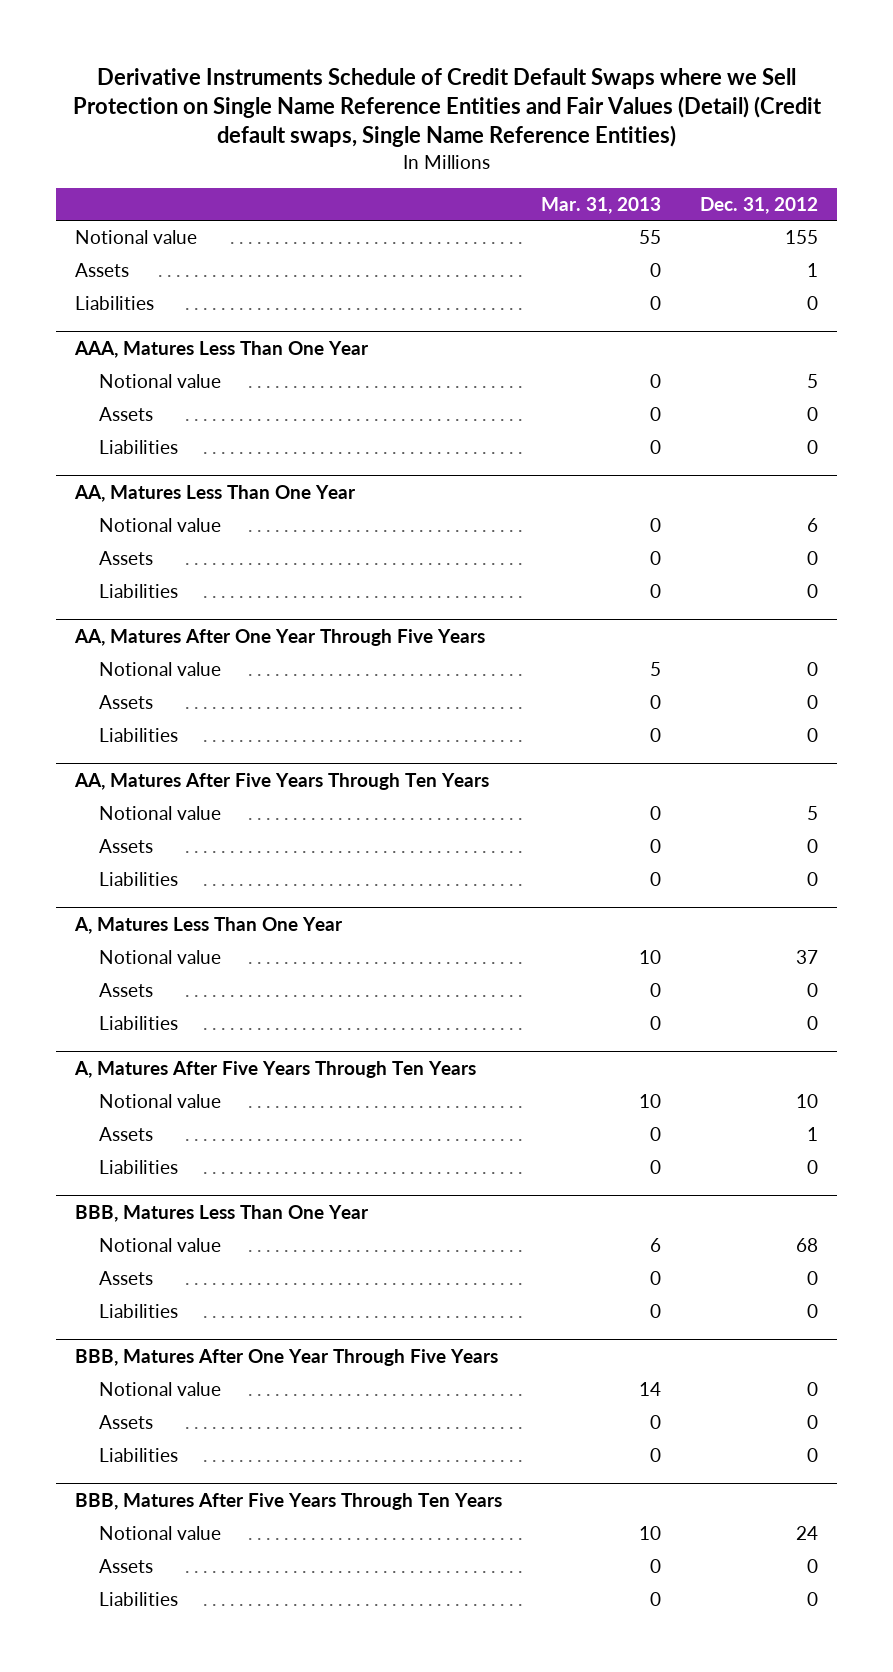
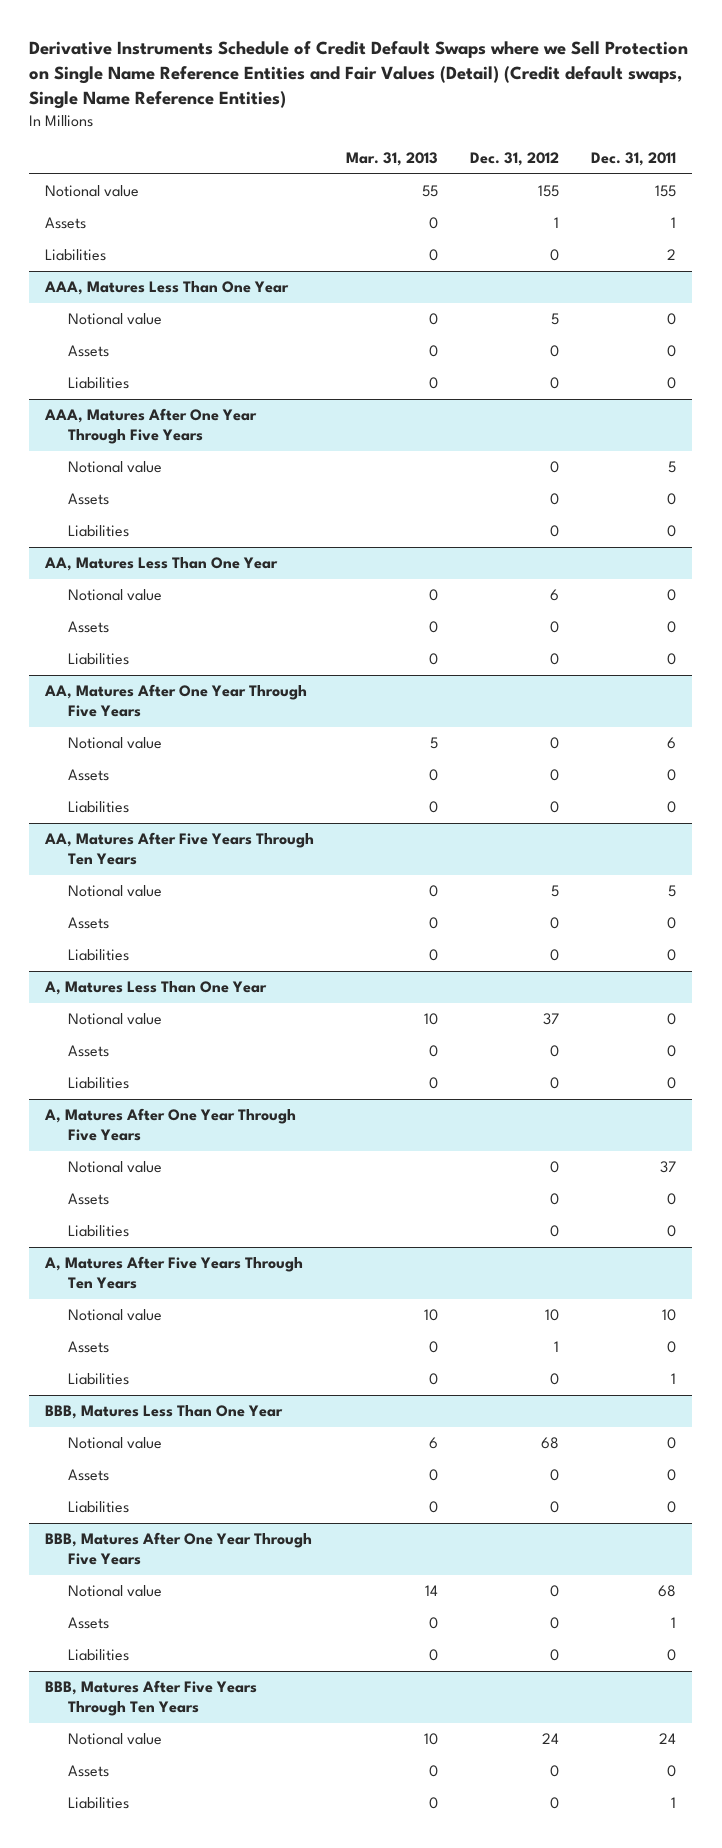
- | Mar. 31, 2013 | Dec. 31, 2012
+ | Mar. 31, 2013 | Dec. 31, 2012 | Dec. 31, 2011
+ AAA, Matures After One Year Through Five Years
+ Notional value | | 0 | 5
+ Assets | | 0 | 0
+ Liabilities | | 0 | 0
+ A, Matures After One Year Through Five Years
+ Notional value | | 0 | 37
+ Assets | | 0 | 0
+ Liabilities | | 0 | 0

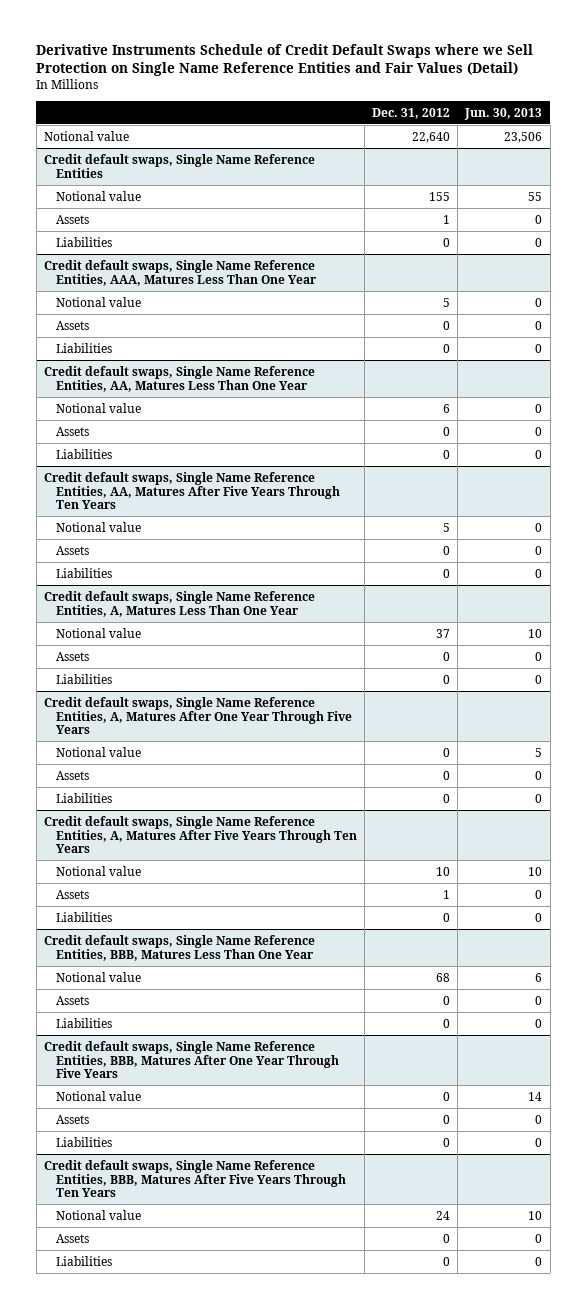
- Derivative Instruments Schedule of Credit Default Swaps where we Sell Protection on Single Name Reference Entities and Fair Values (Detail) (Credit default swaps, Single Name Reference Entities)
+ Derivative Instruments Schedule of Credit Default Swaps where we Sell Protection on Single Name Reference Entities and Fair Values (Detail)
- | Mar. 31, 2013 | Dec. 31, 2012 | Dec. 31, 2011
+ | Dec. 31, 2012 | Jun. 30, 2013
+ Notional value | 22,640 | 23,506
+ Credit default swaps, Single Name Reference Entities
- AAA, Matures Less Than One Year
+ Credit default swaps, Single Name Reference Entities, AAA, Matures Less Than One Year
- AAA, Matures After One Year Through Five Years
- Notional value | | 0 | 5
- Assets | | 0 | 0
- Liabilities | | 0 | 0
- AA, Matures Less Than One Year
+ Credit default swaps, Single Name Reference Entities, AA, Matures Less Than One Year
- AA, Matures After One Year Through Five Years
- Notional value | 5 | 0 | 6
- Assets | 0 | 0 | 0
- Liabilities | 0 | 0 | 0
- AA, Matures After Five Years Through Ten Years
+ Credit default swaps, Single Name Reference Entities, AA, Matures After Five Years Through Ten Years
- A, Matures Less Than One Year
+ Credit default swaps, Single Name Reference Entities, A, Matures Less Than One Year
- A, Matures After One Year Through Five Years
+ Credit default swaps, Single Name Reference Entities, A, Matures After One Year Through Five Years
- A, Matures After Five Years Through Ten Years
+ Credit default swaps, Single Name Reference Entities, A, Matures After Five Years Through Ten Years
- BBB, Matures Less Than One Year
+ Credit default swaps, Single Name Reference Entities, BBB, Matures Less Than One Year
- BBB, Matures After One Year Through Five Years
+ Credit default swaps, Single Name Reference Entities, BBB, Matures After One Year Through Five Years
- BBB, Matures After Five Years Through Ten Years
+ Credit default swaps, Single Name Reference Entities, BBB, Matures After Five Years Through Ten Years

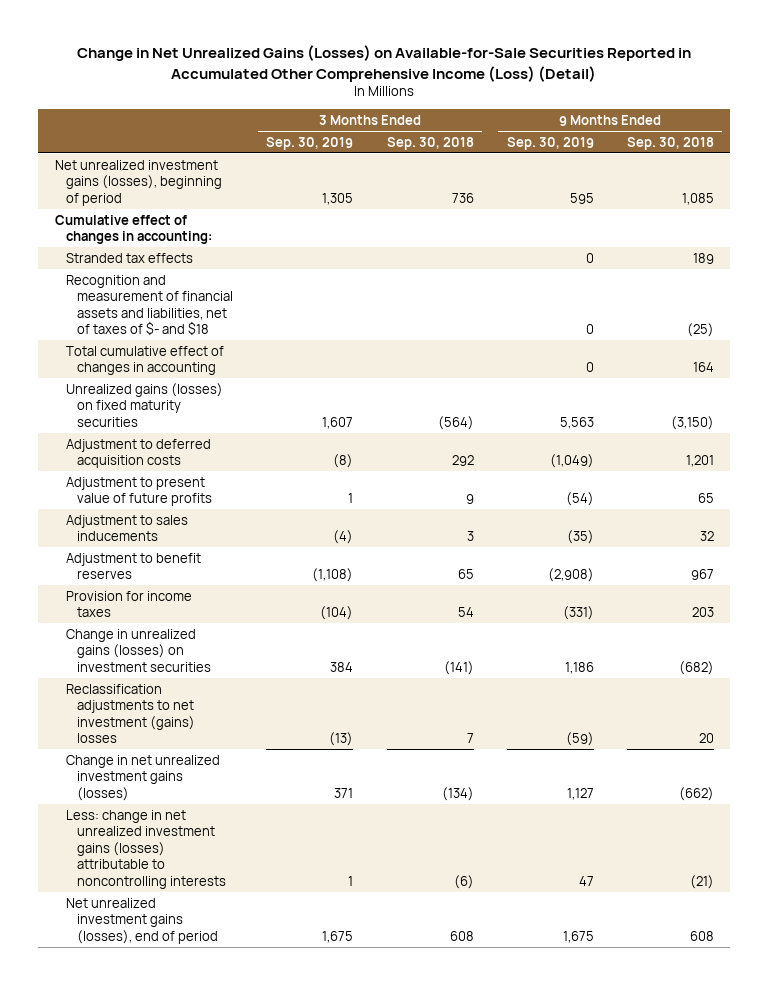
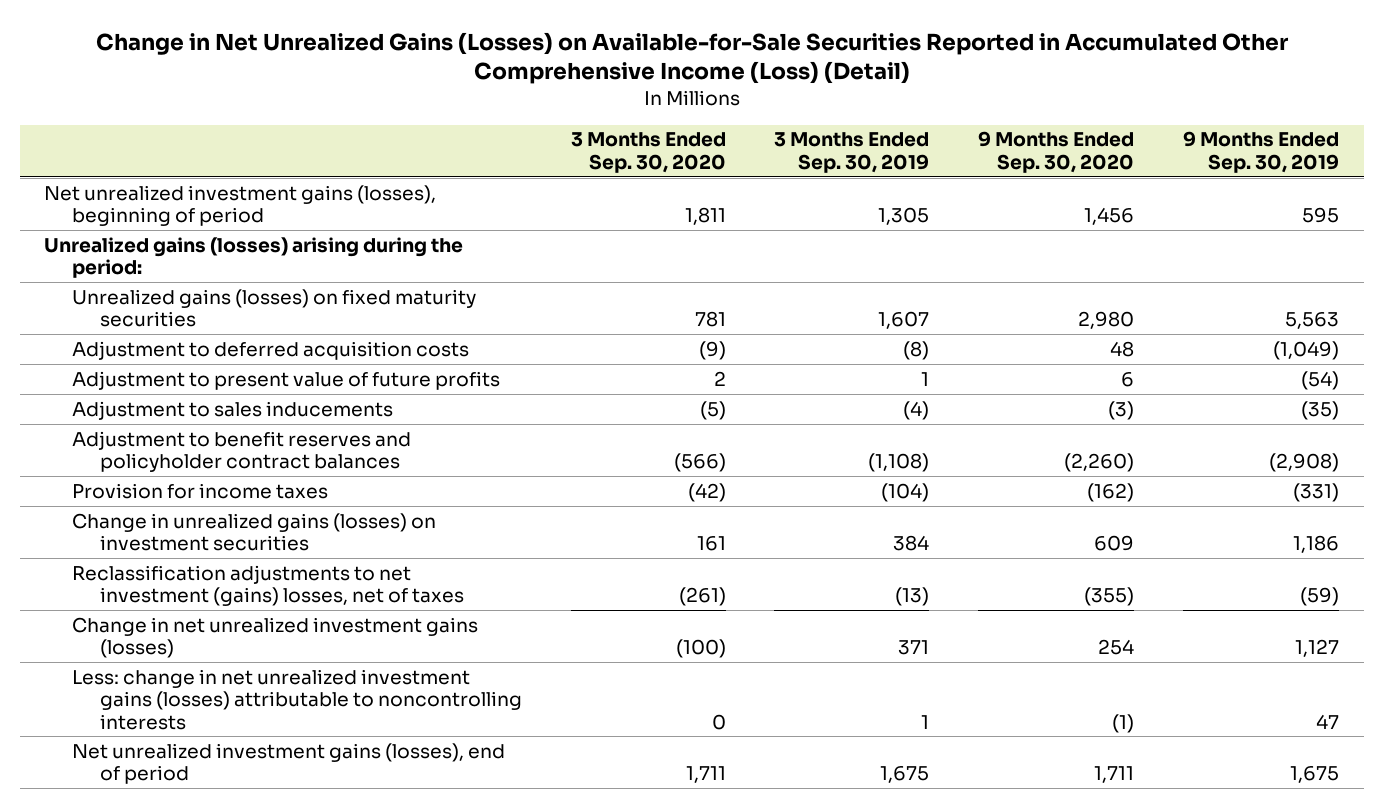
- | 3 Months Ended Sep. 30, 2019 | 3 Months Ended Sep. 30, 2018 | 9 Months Ended Sep. 30, 2019 | 9 Months Ended Sep. 30, 2018
+ | 3 Months Ended Sep. 30, 2020 | 3 Months Ended Sep. 30, 2019 | 9 Months Ended Sep. 30, 2020 | 9 Months Ended Sep. 30, 2019
- Cumulative effect of changes in accounting:
- Stranded tax effects | | | 0 | 189
- Recognition and measurement of financial assets and liabilities, net of taxes of $- and $18 | | | 0 | (25)
- Total cumulative effect of changes in accounting | | | 0 | 164
+ Unrealized gains (losses) arising during the period:
- Adjustment to benefit reserves | (1,108) | 65 | (2,908) | 967
+ Adjustment to benefit reserves and policyholder contract balances | (566) | (1,108) | (2,260) | (2,908)
- Reclassification adjustments to net investment (gains) losses | (13) | 7 | (59) | 20
+ Reclassification adjustments to net investment (gains) losses, net of taxes | (261) | (13) | (355) | (59)

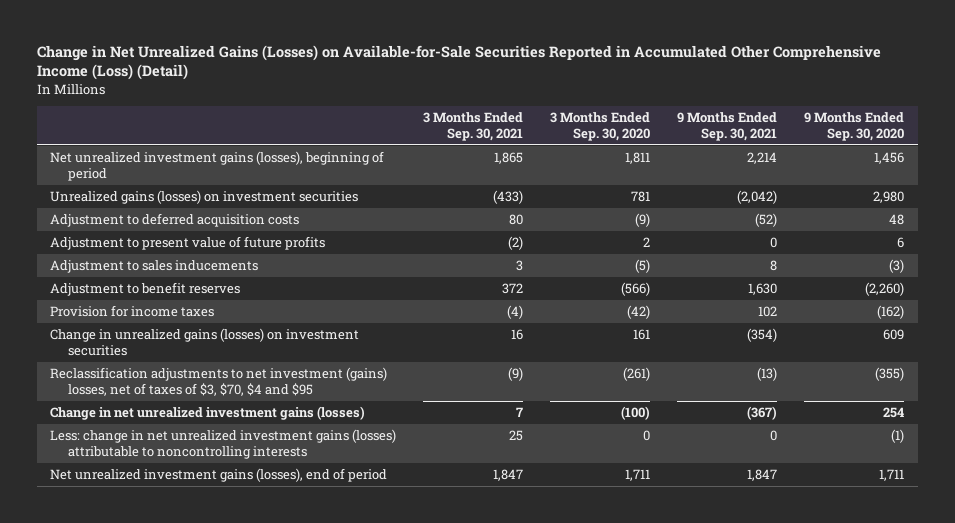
- | 3 Months Ended Sep. 30, 2020 | 3 Months Ended Sep. 30, 2019 | 9 Months Ended Sep. 30, 2020 | 9 Months Ended Sep. 30, 2019
+ | 3 Months Ended Sep. 30, 2021 | 3 Months Ended Sep. 30, 2020 | 9 Months Ended Sep. 30, 2021 | 9 Months Ended Sep. 30, 2020
- Unrealized gains (losses) arising during the period:
- Unrealized gains (losses) on fixed maturity securities | 781 | 1,607 | 2,980 | 5,563
+ Unrealized gains (losses) on investment securities | (433) | 781 | (2,042) | 2,980
- Adjustment to benefit reserves and policyholder contract balances | (566) | (1,108) | (2,260) | (2,908)
+ Adjustment to benefit reserves | 372 | (566) | 1,630 | (2,260)
- Reclassification adjustments to net investment (gains) losses, net of taxes | (261) | (13) | (355) | (59)
+ Reclassification adjustments to net investment (gains) losses, net of taxes of $3, $70, $4 and $95 | (9) | (261) | (13) | (355)

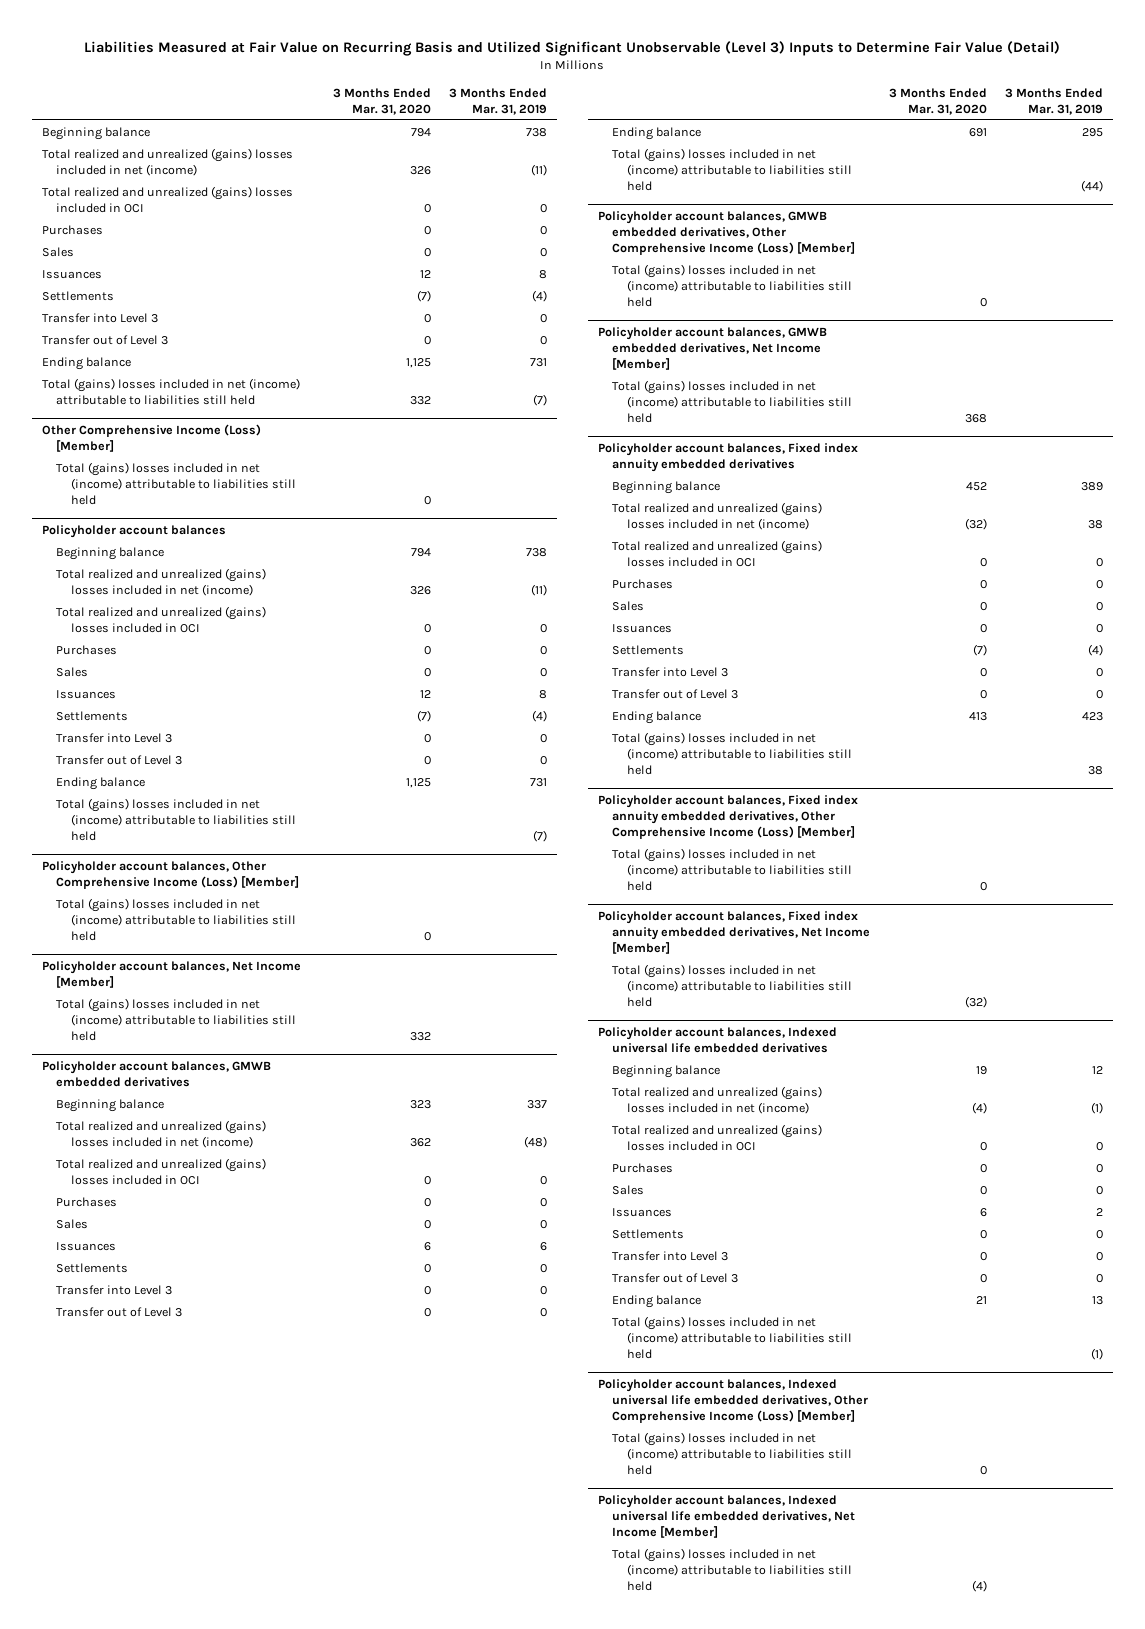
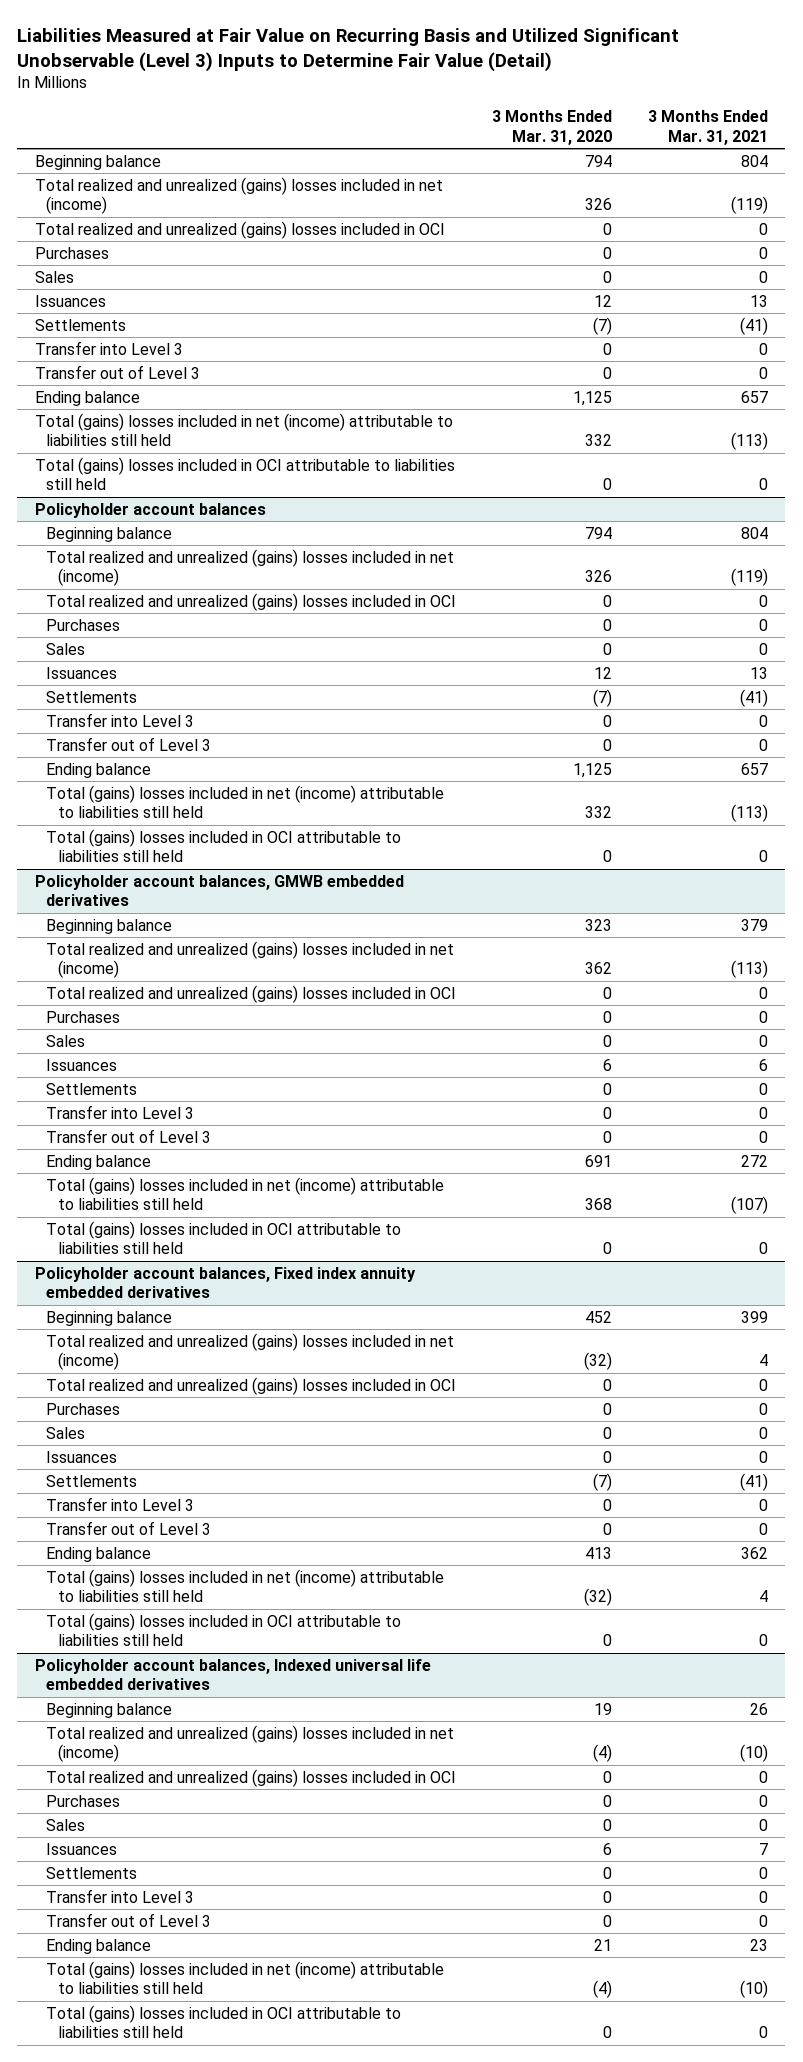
- | 3 Months Ended Mar. 31, 2020 | 3 Months Ended Mar. 31, 2019
+ | 3 Months Ended Mar. 31, 2020 | 3 Months Ended Mar. 31, 2021
- Other Comprehensive Income (Loss) [Member]
- Total (gains) losses included in net (income) attributable to liabilities still held | 0 |
+ Total (gains) losses included in OCI attributable to liabilities still held | 0 | 0
@ Policyholder account balances
- Total (gains) losses included in net (income) attributable to liabilities still held | | (7)
- Policyholder account balances, Other Comprehensive Income (Loss) [Member]
- Total (gains) losses included in net (income) attributable to liabilities still held | 0 |
- Policyholder account balances, Net Income [Member]
@ Policyholder account balances
+ Total (gains) losses included in OCI attributable to liabilities still held | 0 | 0
@ Policyholder account balances, GMWB embedded derivatives
- Total (gains) losses included in net (income) attributable to liabilities still held | | (44)
- Policyholder account balances, GMWB embedded derivatives, Other Comprehensive Income (Loss) [Member]
- Total (gains) losses included in net (income) attributable to liabilities still held | 0 |
- Policyholder account balances, GMWB embedded derivatives, Net Income [Member]
@ Policyholder account balances, GMWB embedded derivatives
+ Total (gains) losses included in OCI attributable to liabilities still held | 0 | 0
@ Policyholder account balances, Fixed index annuity embedded derivatives
- Total (gains) losses included in net (income) attributable to liabilities still held | | 38
- Policyholder account balances, Fixed index annuity embedded derivatives, Other Comprehensive Income (Loss) [Member]
- Total (gains) losses included in net (income) attributable to liabilities still held | 0 |
- Policyholder account balances, Fixed index annuity embedded derivatives, Net Income [Member]
@ Policyholder account balances, Fixed index annuity embedded derivatives
+ Total (gains) losses included in OCI attributable to liabilities still held | 0 | 0
@ Policyholder account balances, Indexed universal life embedded derivatives
- Total (gains) losses included in net (income) attributable to liabilities still held | | (1)
- Policyholder account balances, Indexed universal life embedded derivatives, Other Comprehensive Income (Loss) [Member]
- Total (gains) losses included in net (income) attributable to liabilities still held | 0 |
- Policyholder account balances, Indexed universal life embedded derivatives, Net Income [Member]
@ Policyholder account balances, Indexed universal life embedded derivatives
+ Total (gains) losses included in OCI attributable to liabilities still held | 0 | 0

